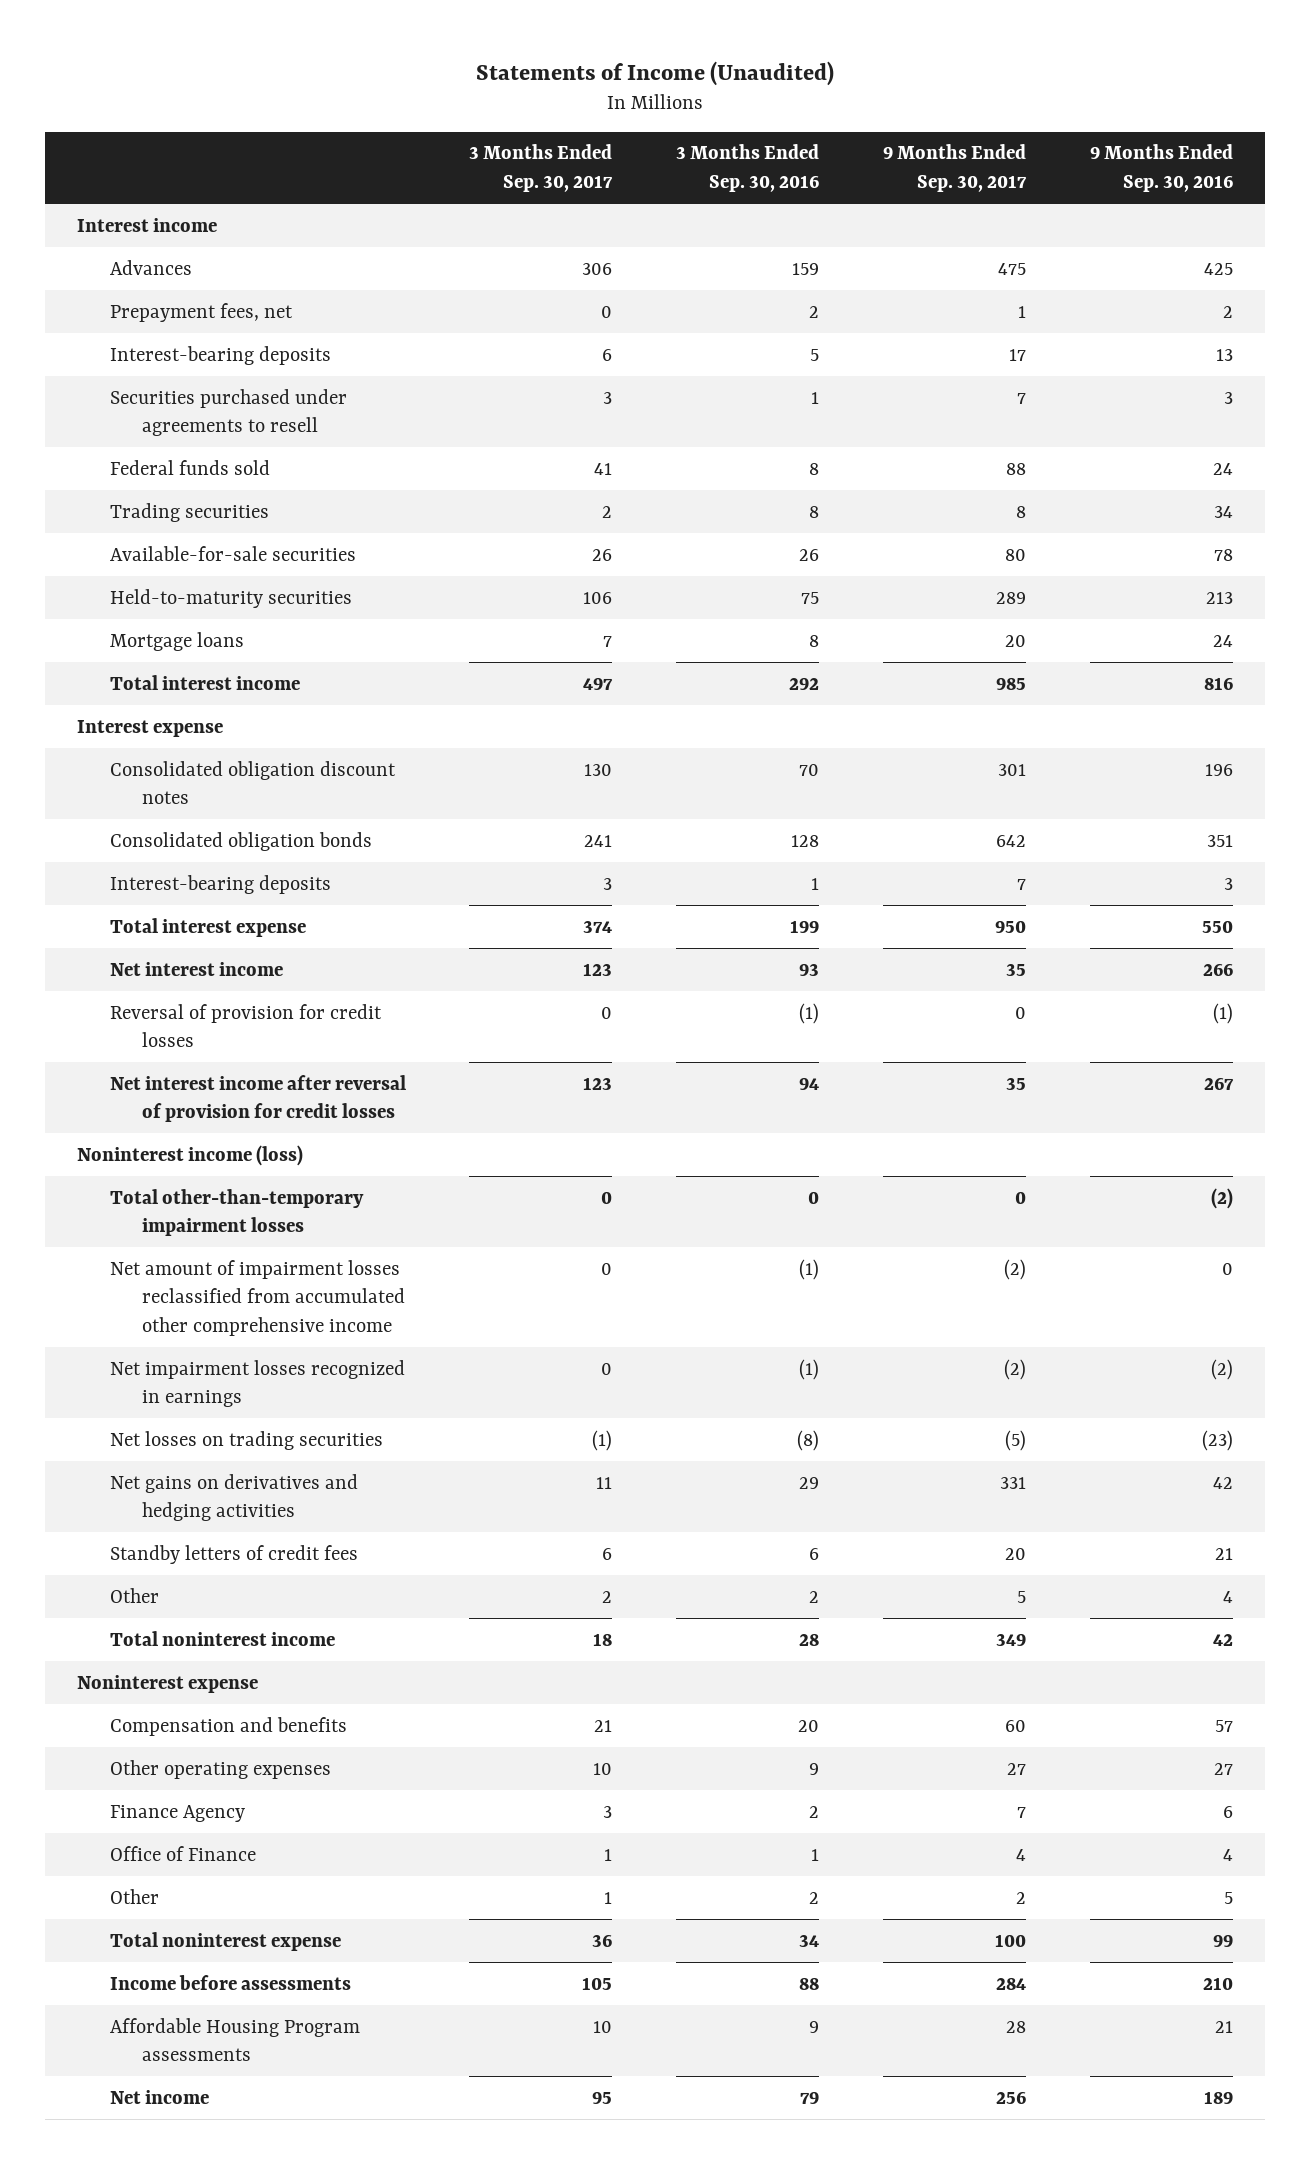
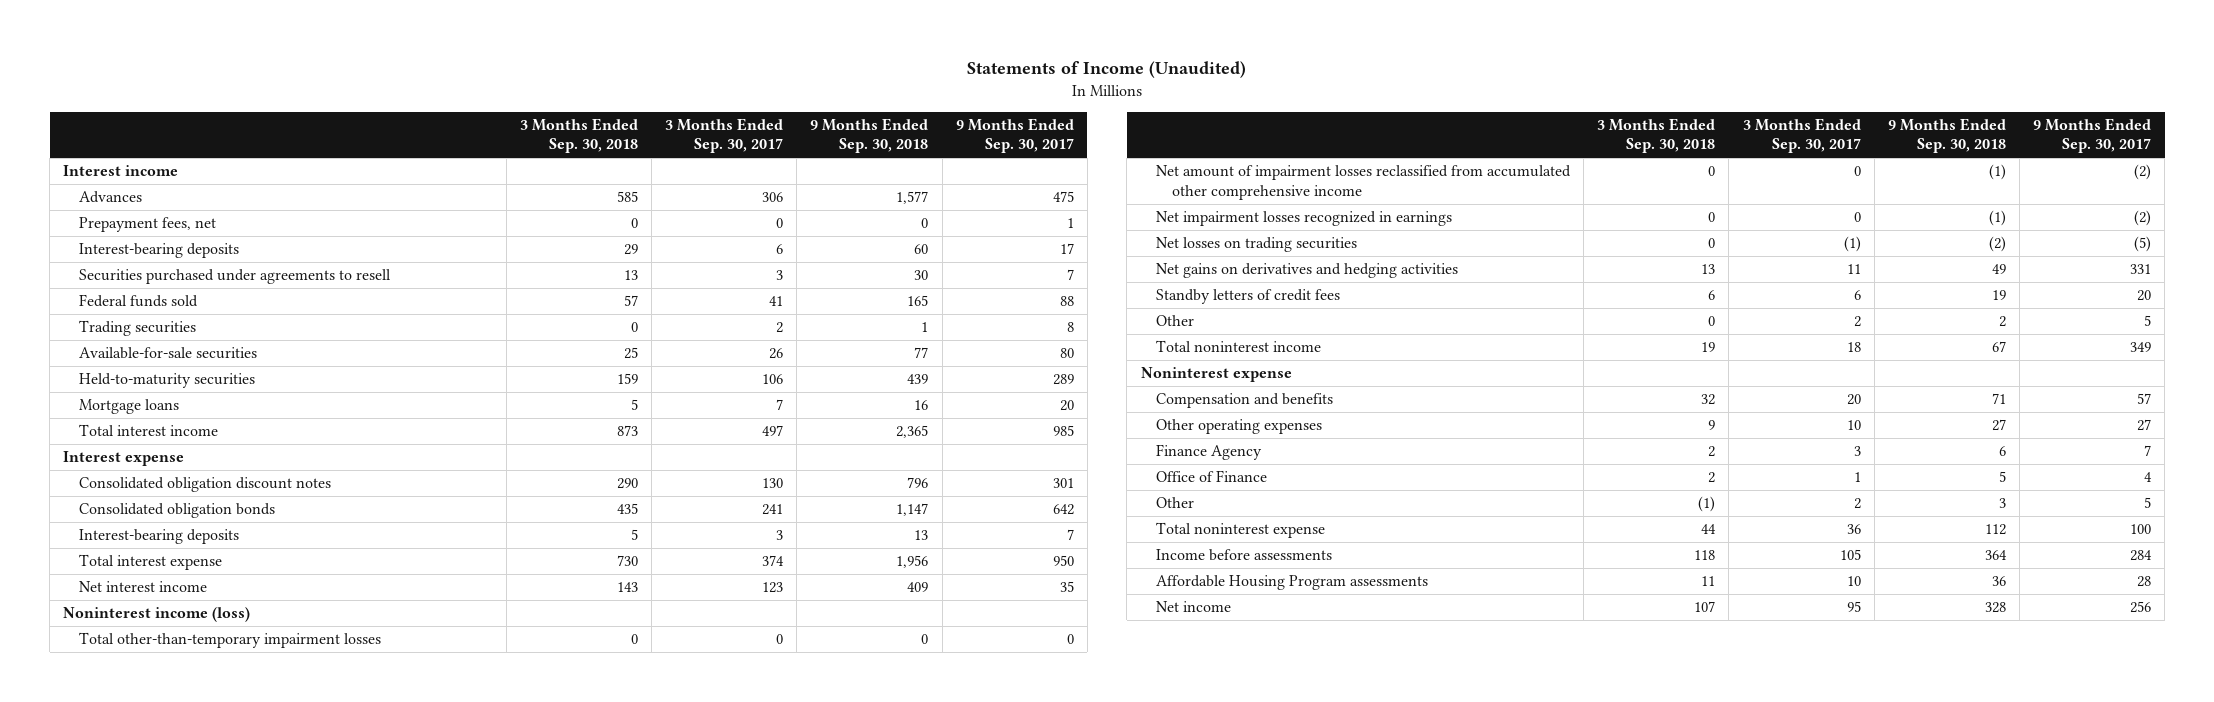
- | 3 Months Ended Sep. 30, 2017 | 3 Months Ended Sep. 30, 2016 | 9 Months Ended Sep. 30, 2017 | 9 Months Ended Sep. 30, 2016
+ | 3 Months Ended Sep. 30, 2018 | 3 Months Ended Sep. 30, 2017 | 9 Months Ended Sep. 30, 2018 | 9 Months Ended Sep. 30, 2017
- Reversal of provision for credit losses | 0 | (1) | 0 | (1)
- Net interest income after reversal of provision for credit losses | 123 | 94 | 35 | 267
- Compensation and benefits | 21 | 20 | 60 | 57
+ Compensation and benefits | 32 | 20 | 71 | 57
- Other | 1 | 2 | 2 | 5
+ Other | (1) | 2 | 3 | 5

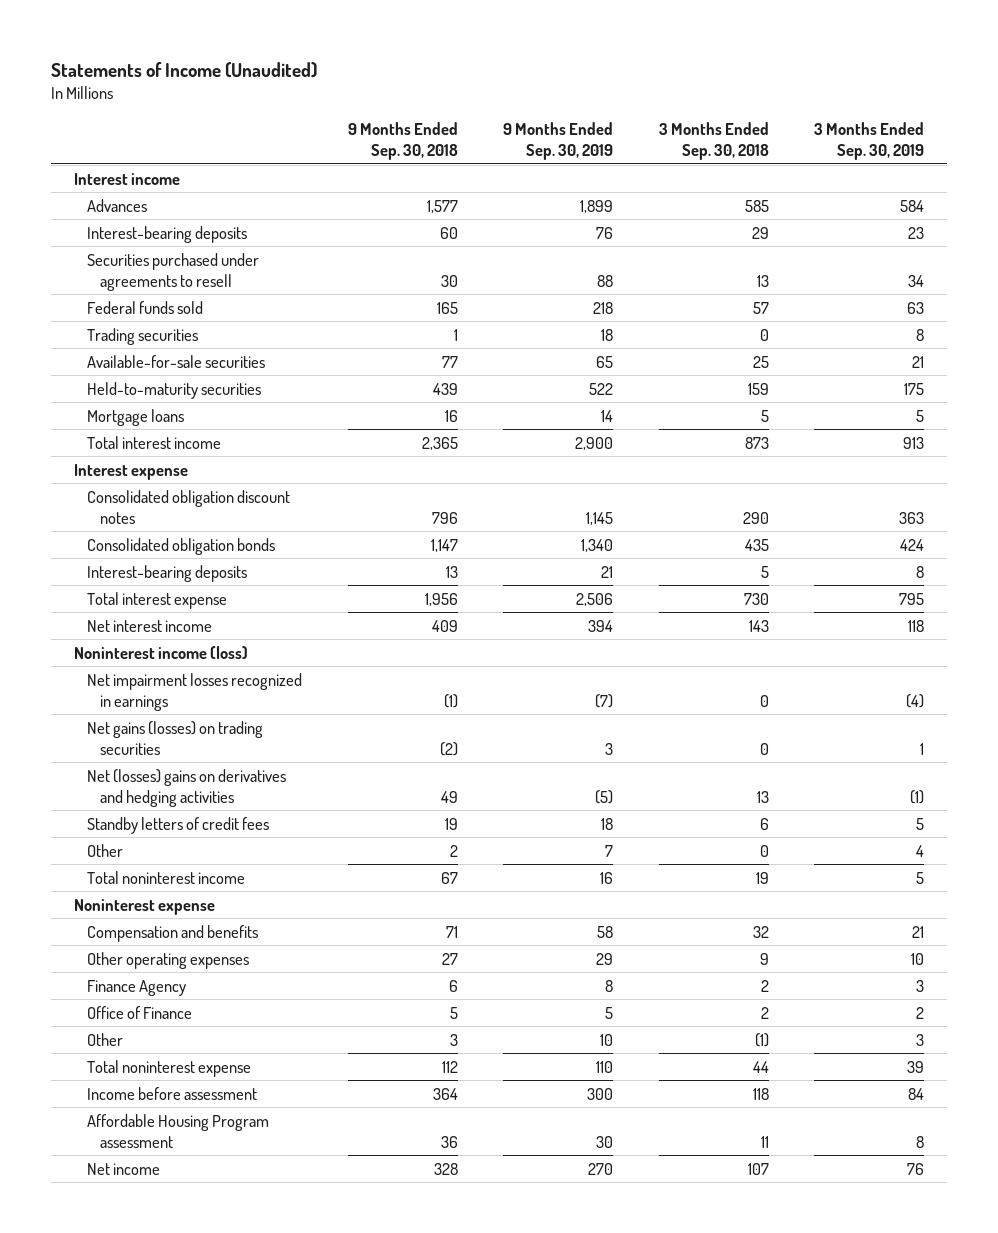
- | 3 Months Ended Sep. 30, 2018 | 3 Months Ended Sep. 30, 2017 | 9 Months Ended Sep. 30, 2018 | 9 Months Ended Sep. 30, 2017
+ | 9 Months Ended Sep. 30, 2018 | 9 Months Ended Sep. 30, 2019 | 3 Months Ended Sep. 30, 2018 | 3 Months Ended Sep. 30, 2019
- Prepayment fees, net | 0 | 0 | 0 | 1
- Total other-than-temporary impairment losses | 0 | 0 | 0 | 0
- Net amount of impairment losses reclassified from accumulated other comprehensive income | 0 | 0 | (1) | (2)
- Net losses on trading securities | 0 | (1) | (2) | (5)
- Net gains on derivatives and hedging activities | 13 | 11 | 49 | 331
+ Net gains (losses) on trading securities | (2) | 3 | 0 | 1
+ Net (losses) gains on derivatives and hedging activities | 49 | (5) | 13 | (1)
- Income before assessments | 118 | 105 | 364 | 284
- Affordable Housing Program assessments | 11 | 10 | 36 | 28
+ Income before assessment | 364 | 300 | 118 | 84
+ Affordable Housing Program assessment | 36 | 30 | 11 | 8

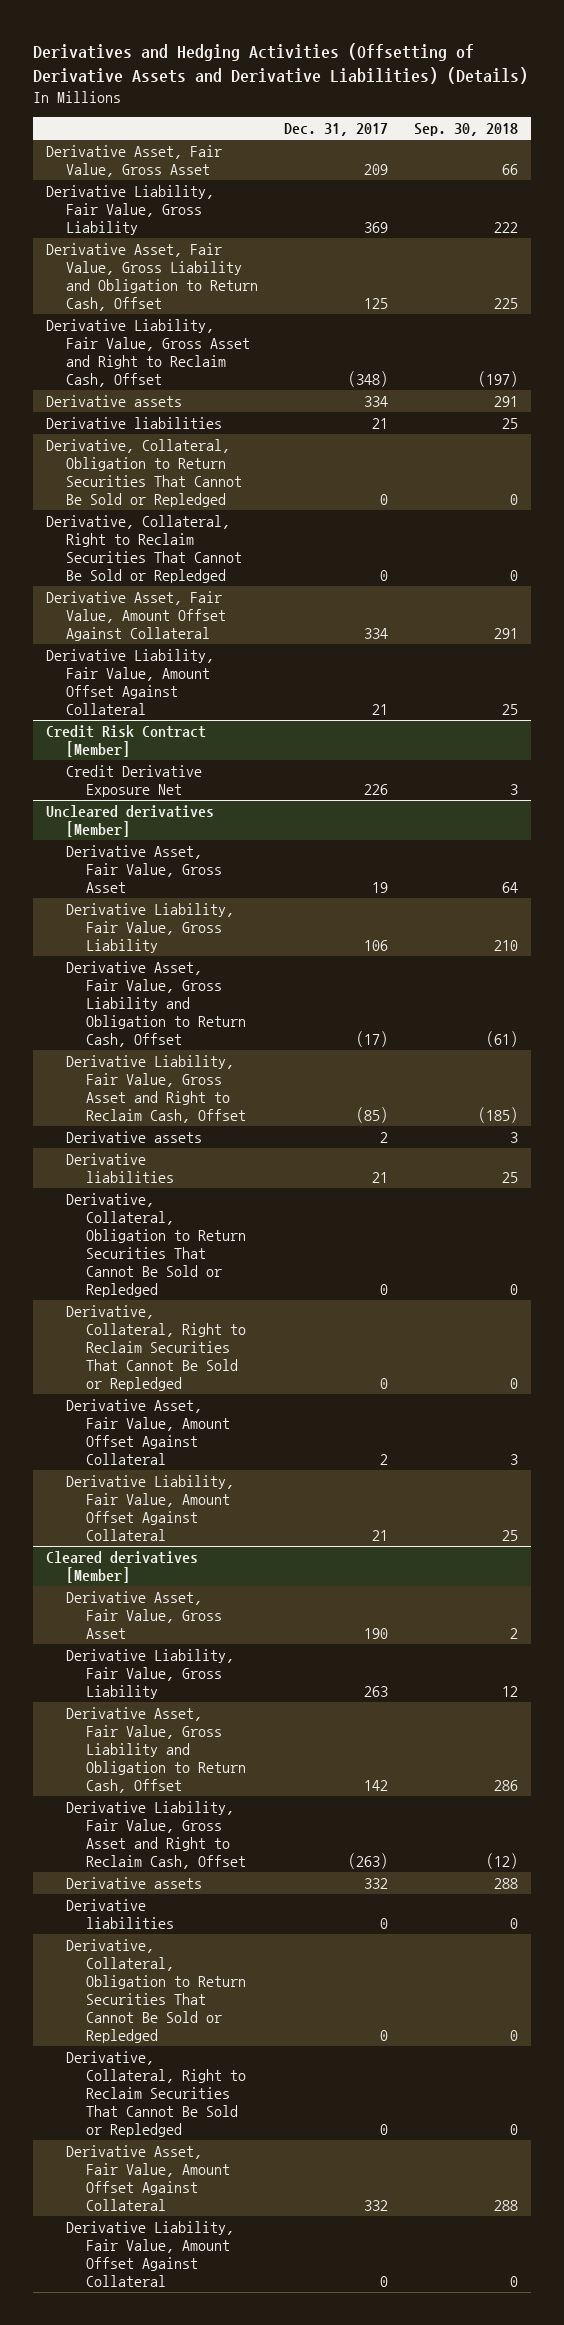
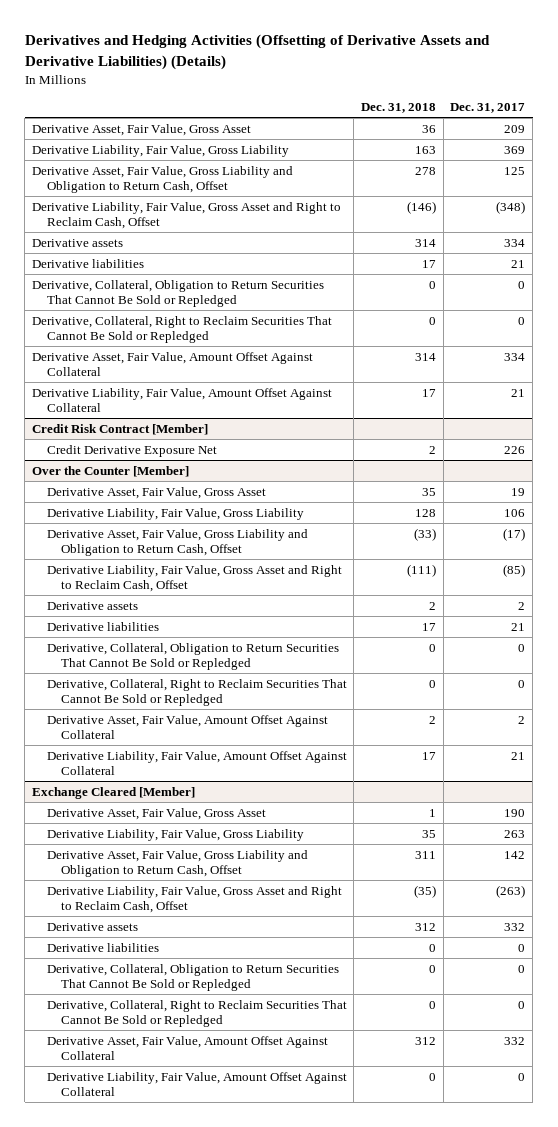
- | Dec. 31, 2017 | Sep. 30, 2018
+ | Dec. 31, 2018 | Dec. 31, 2017
- Uncleared derivatives [Member]
+ Over the Counter [Member]
- Cleared derivatives [Member]
+ Exchange Cleared [Member]

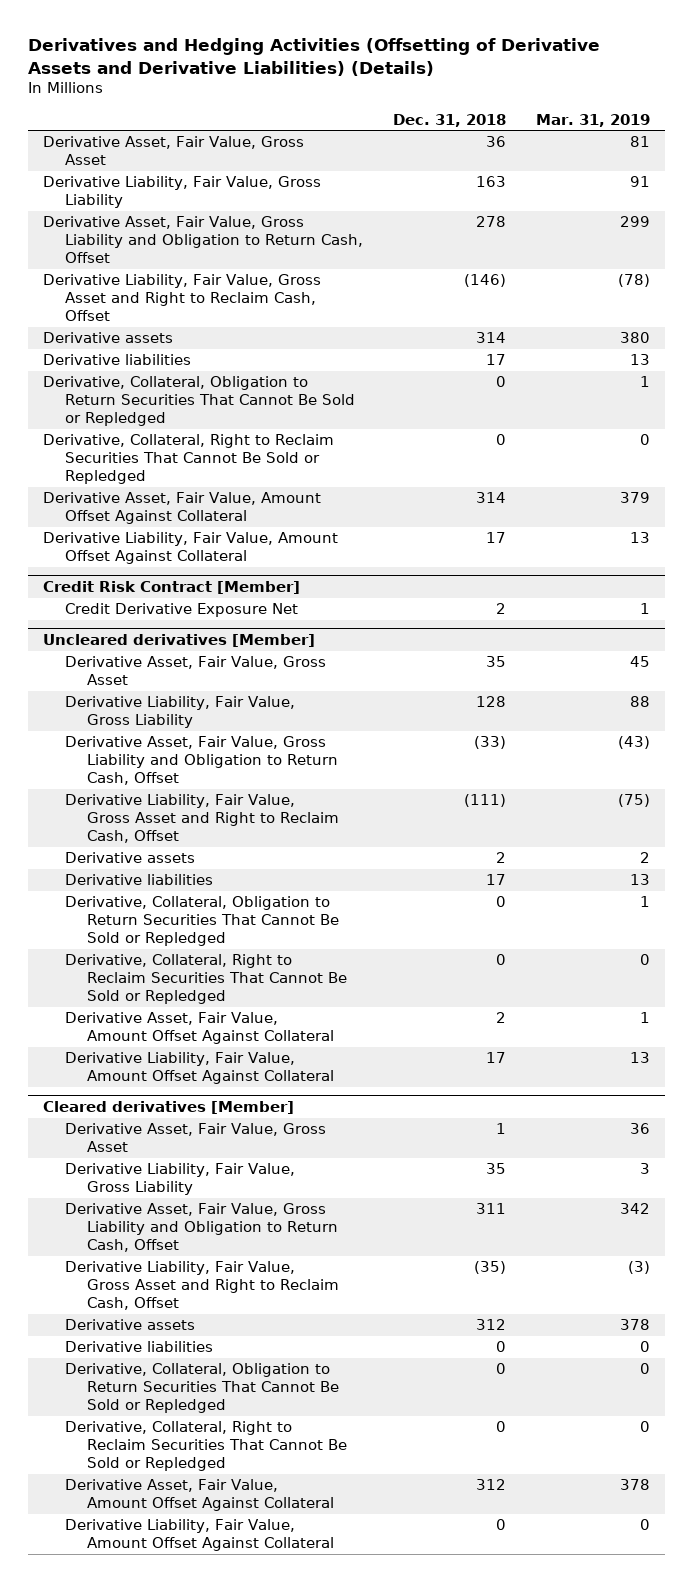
- | Dec. 31, 2018 | Dec. 31, 2017
+ | Dec. 31, 2018 | Mar. 31, 2019
- Over the Counter [Member]
+ Uncleared derivatives [Member]
- Exchange Cleared [Member]
+ Cleared derivatives [Member]

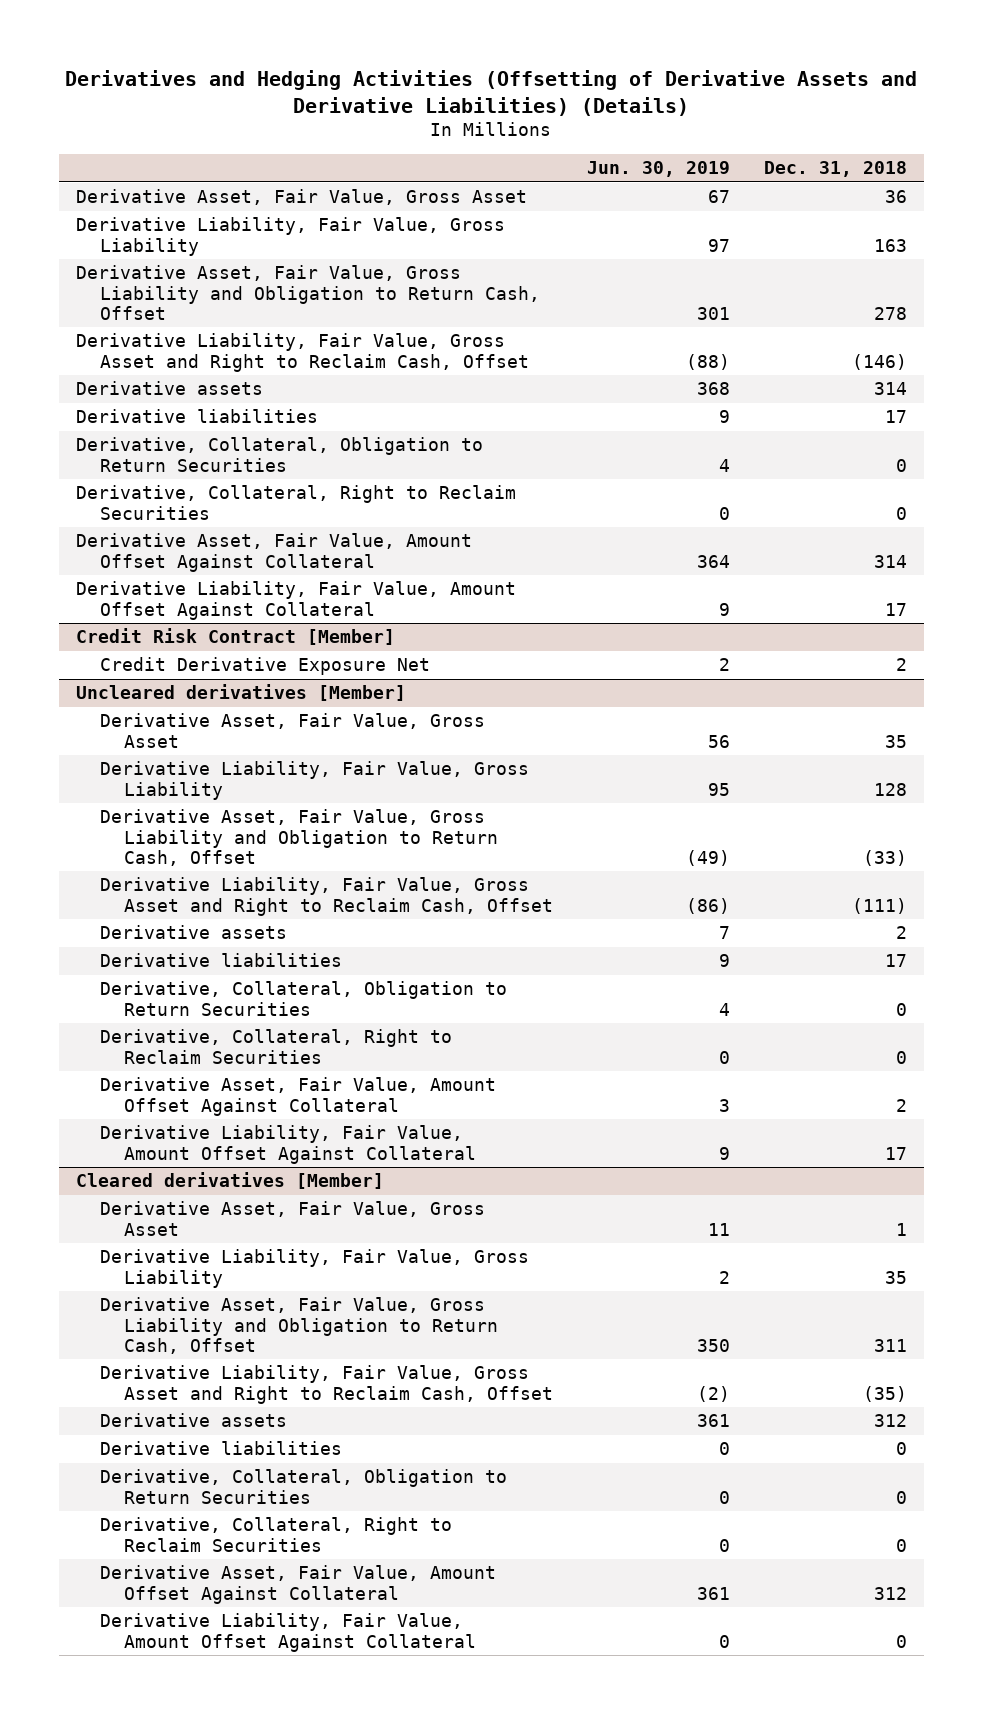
- | Dec. 31, 2018 | Mar. 31, 2019
+ | Jun. 30, 2019 | Dec. 31, 2018
- Derivative, Collateral, Obligation to Return Securities That Cannot Be Sold or Repledged | 0 | 1
- Derivative, Collateral, Right to Reclaim Securities That Cannot Be Sold or Repledged | 0 | 0
+ Derivative, Collateral, Obligation to Return Securities | 4 | 0
+ Derivative, Collateral, Right to Reclaim Securities | 0 | 0
@ Uncleared derivatives [Member]
- Derivative, Collateral, Obligation to Return Securities That Cannot Be Sold or Repledged | 0 | 1
- Derivative, Collateral, Right to Reclaim Securities That Cannot Be Sold or Repledged | 0 | 0
+ Derivative, Collateral, Obligation to Return Securities | 4 | 0
+ Derivative, Collateral, Right to Reclaim Securities | 0 | 0
@ Cleared derivatives [Member]
- Derivative, Collateral, Obligation to Return Securities That Cannot Be Sold or Repledged | 0 | 0
- Derivative, Collateral, Right to Reclaim Securities That Cannot Be Sold or Repledged | 0 | 0
+ Derivative, Collateral, Obligation to Return Securities | 0 | 0
+ Derivative, Collateral, Right to Reclaim Securities | 0 | 0

